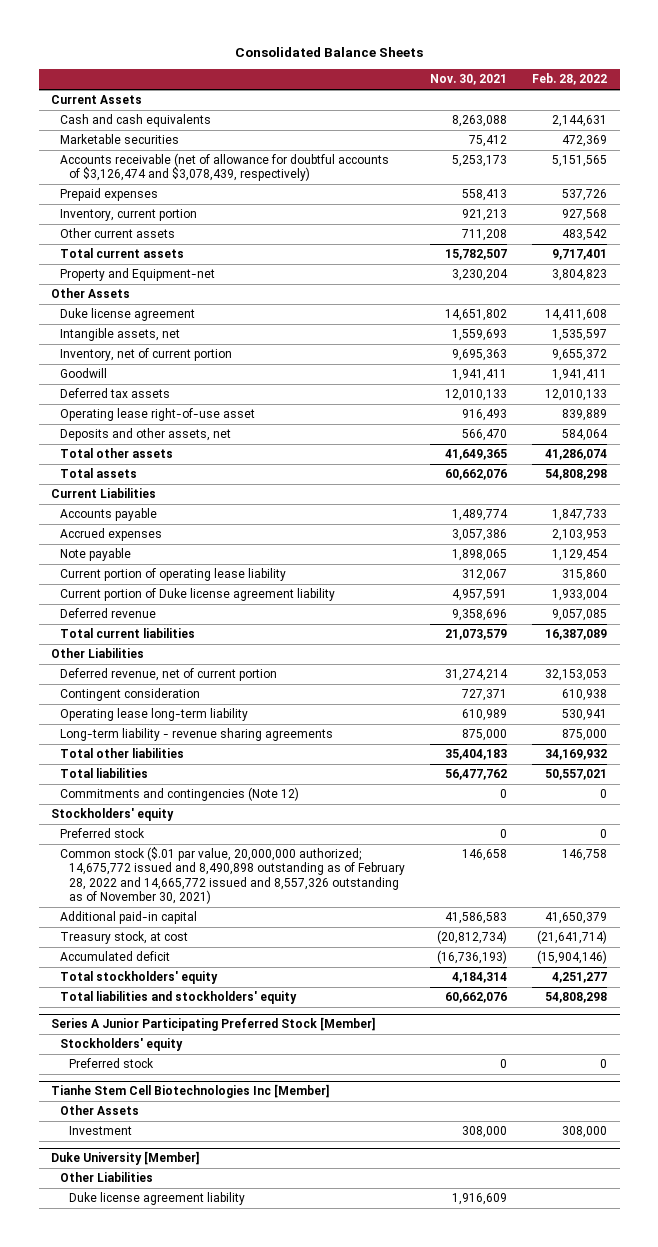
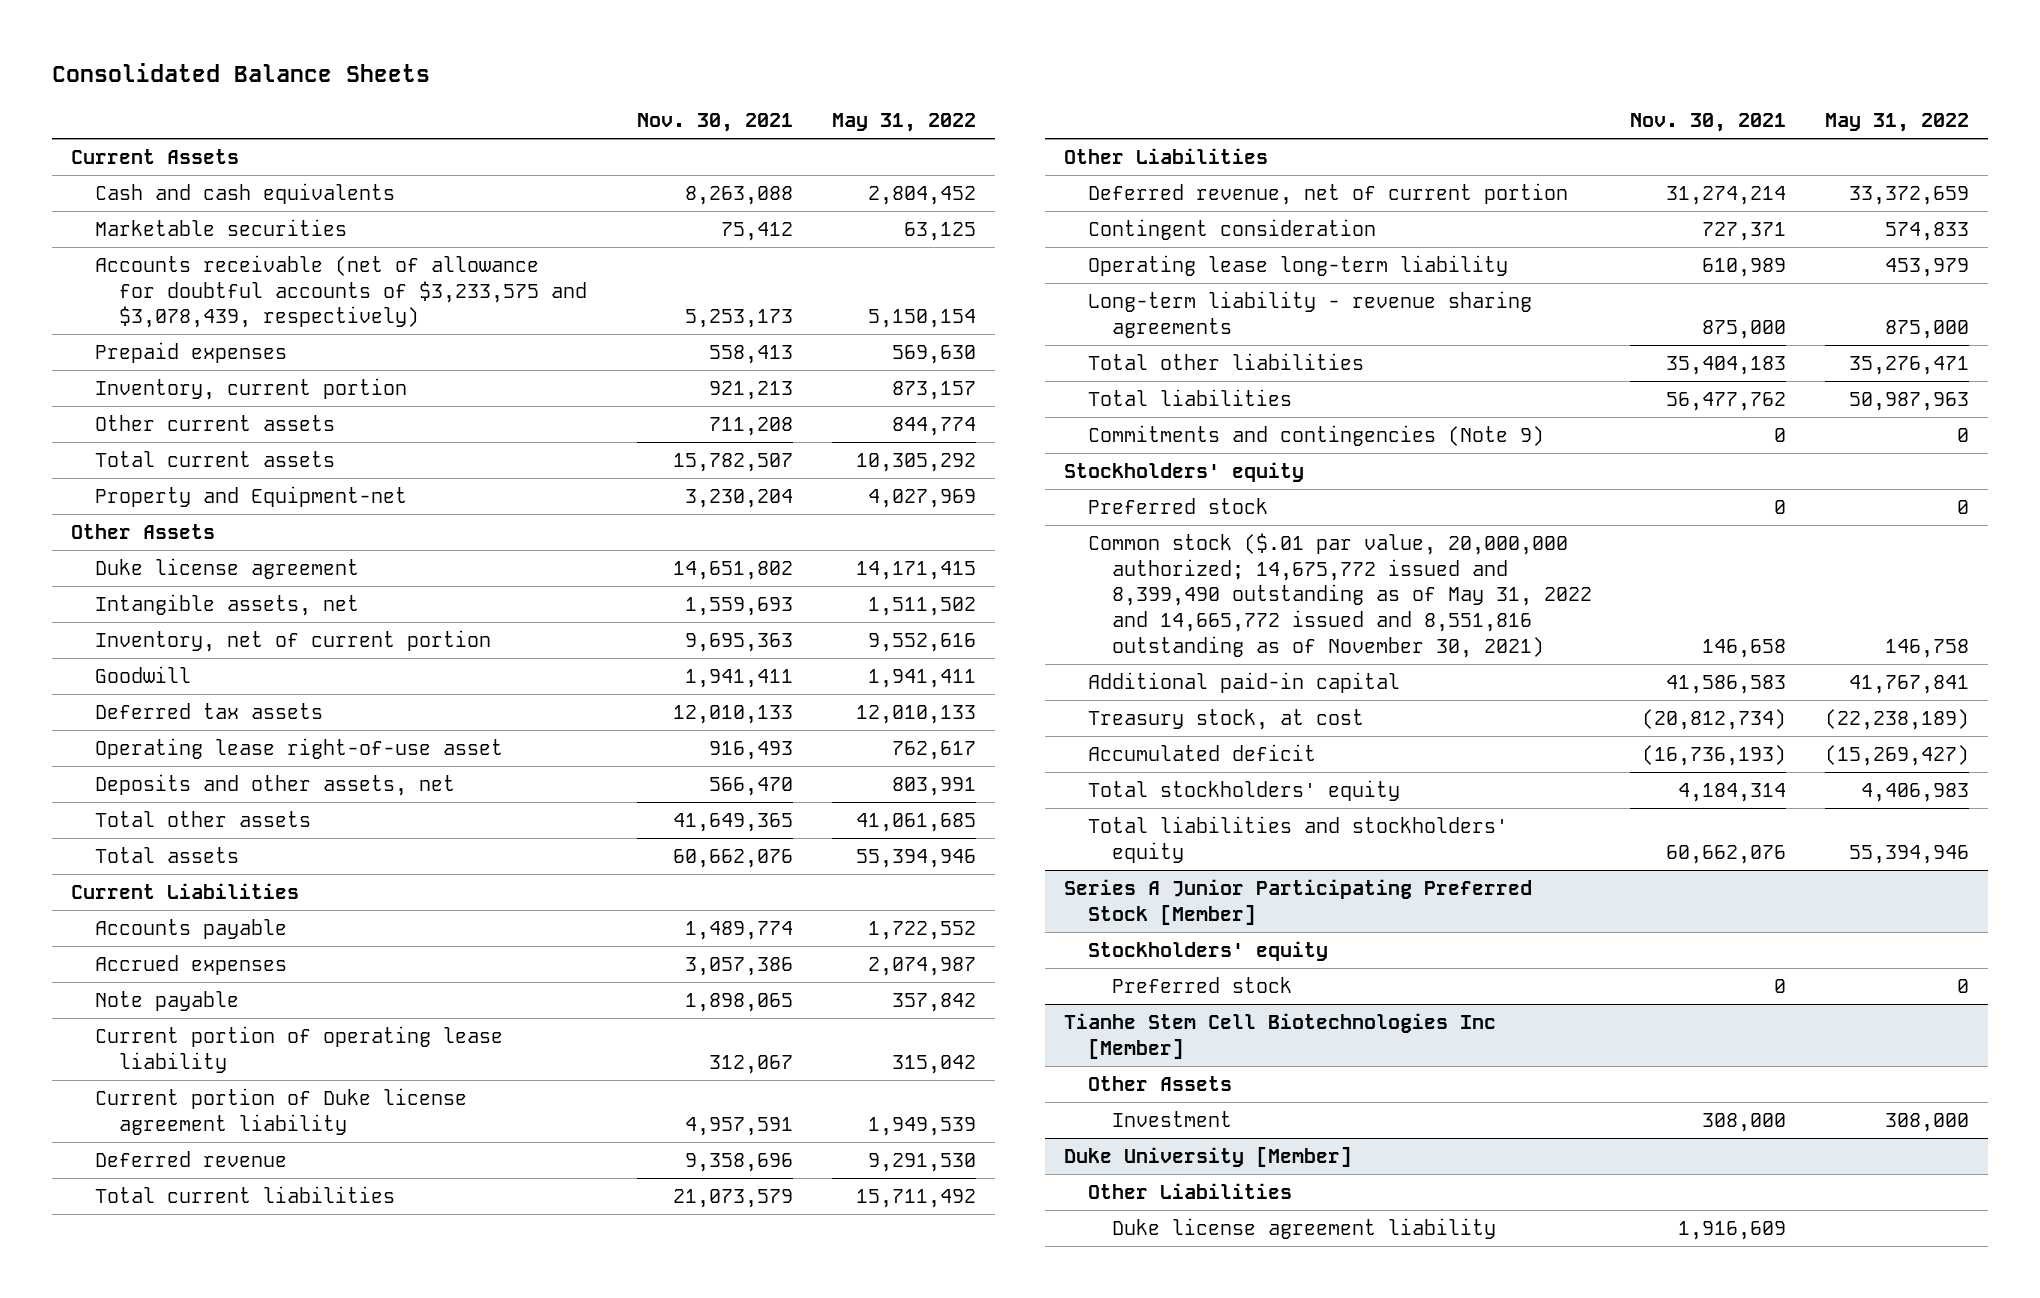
- | Nov. 30, 2021 | Feb. 28, 2022
+ | Nov. 30, 2021 | May 31, 2022
- Accounts receivable (net of allowance for doubtful accounts of $3,126,474 and $3,078,439, respectively) | 5,253,173 | 5,151,565
+ Accounts receivable (net of allowance for doubtful accounts of $3,233,575 and $3,078,439, respectively) | 5,253,173 | 5,150,154
- Commitments and contingencies (Note 12) | 0 | 0
+ Commitments and contingencies (Note 9) | 0 | 0
- Common stock ($.01 par value, 20,000,000 authorized; 14,675,772 issued and 8,490,898 outstanding as of February 28, 2022 and 14,665,772 issued and 8,557,326 outstanding as of November 30, 2021) | 146,658 | 146,758
+ Common stock ($.01 par value, 20,000,000 authorized; 14,675,772 issued and 8,399,490 outstanding as of May 31, 2022 and 14,665,772 issued and 8,551,816 outstanding as of November 30, 2021) | 146,658 | 146,758

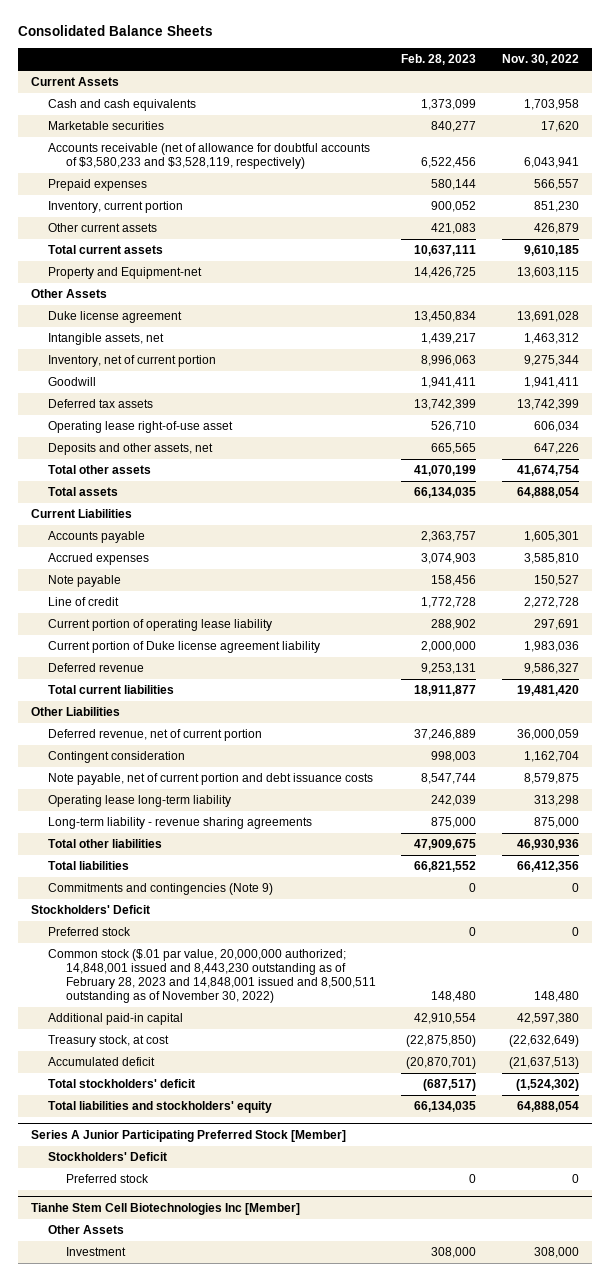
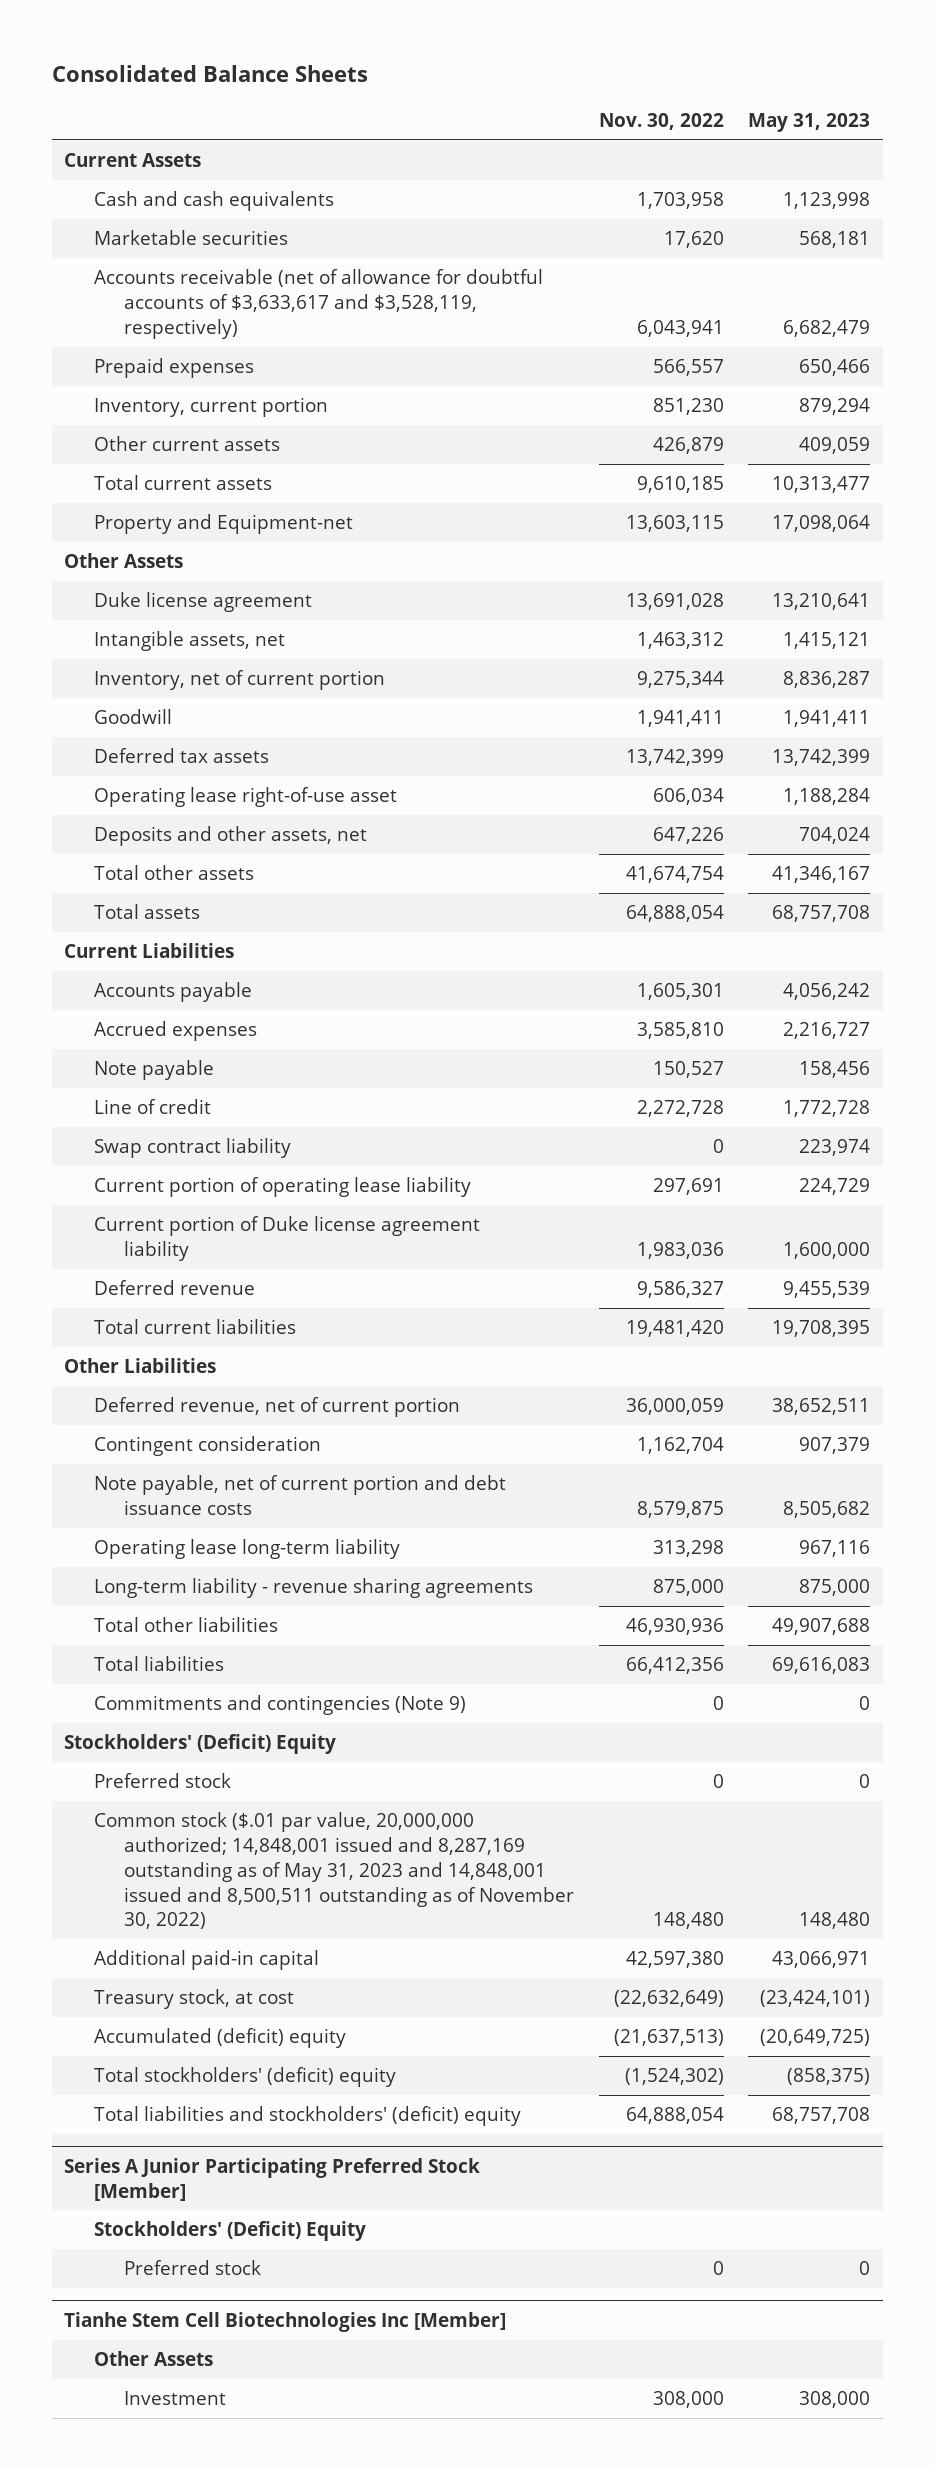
- | Feb. 28, 2023 | Nov. 30, 2022
+ | Nov. 30, 2022 | May 31, 2023
- Accounts receivable (net of allowance for doubtful accounts of $3,580,233 and $3,528,119, respectively) | 6,522,456 | 6,043,941
+ Accounts receivable (net of allowance for doubtful accounts of $3,633,617 and $3,528,119, respectively) | 6,043,941 | 6,682,479
+ Swap contract liability | 0 | 223,974
- Stockholders' Deficit
+ Stockholders' (Deficit) Equity
- Common stock ($.01 par value, 20,000,000 authorized; 14,848,001 issued and 8,443,230 outstanding as of February 28, 2023 and 14,848,001 issued and 8,500,511 outstanding as of November 30, 2022) | 148,480 | 148,480
+ Common stock ($.01 par value, 20,000,000 authorized; 14,848,001 issued and 8,287,169 outstanding as of May 31, 2023 and 14,848,001 issued and 8,500,511 outstanding as of November 30, 2022) | 148,480 | 148,480
- Accumulated deficit | (20,870,701) | (21,637,513)
- Total stockholders' deficit | (687,517) | (1,524,302)
- Total liabilities and stockholders' equity | 66,134,035 | 64,888,054
+ Accumulated (deficit) equity | (21,637,513) | (20,649,725)
+ Total stockholders' (deficit) equity | (1,524,302) | (858,375)
+ Total liabilities and stockholders' (deficit) equity | 64,888,054 | 68,757,708
@ Series A Junior Participating Preferred Stock [Member]
- Stockholders' Deficit
+ Stockholders' (Deficit) Equity

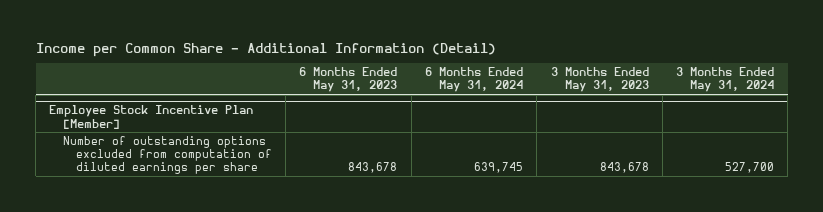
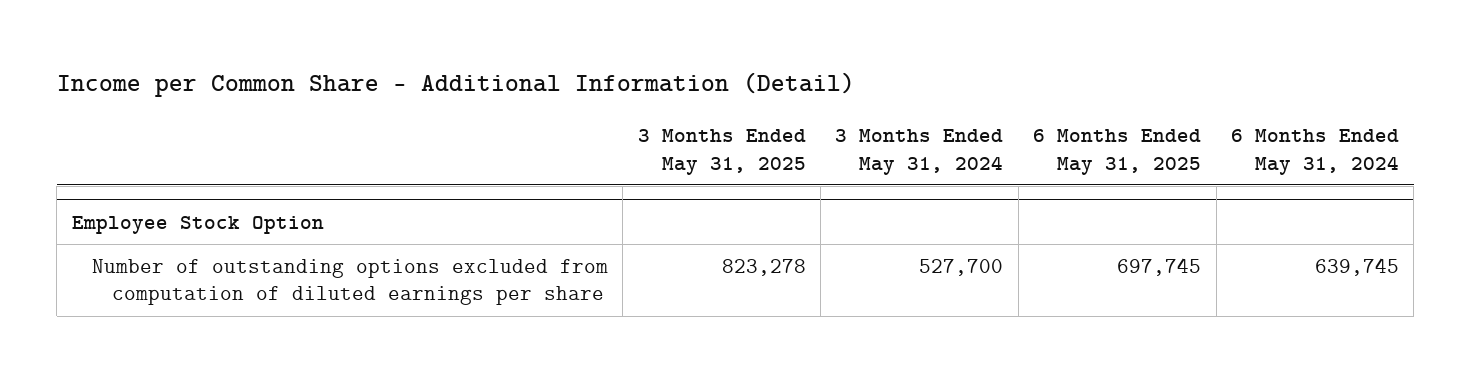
- | 6 Months Ended May 31, 2023 | 6 Months Ended May 31, 2024 | 3 Months Ended May 31, 2023 | 3 Months Ended May 31, 2024
+ | 3 Months Ended May 31, 2025 | 3 Months Ended May 31, 2024 | 6 Months Ended May 31, 2025 | 6 Months Ended May 31, 2024
- Employee Stock Incentive Plan [Member]
+ Employee Stock Option

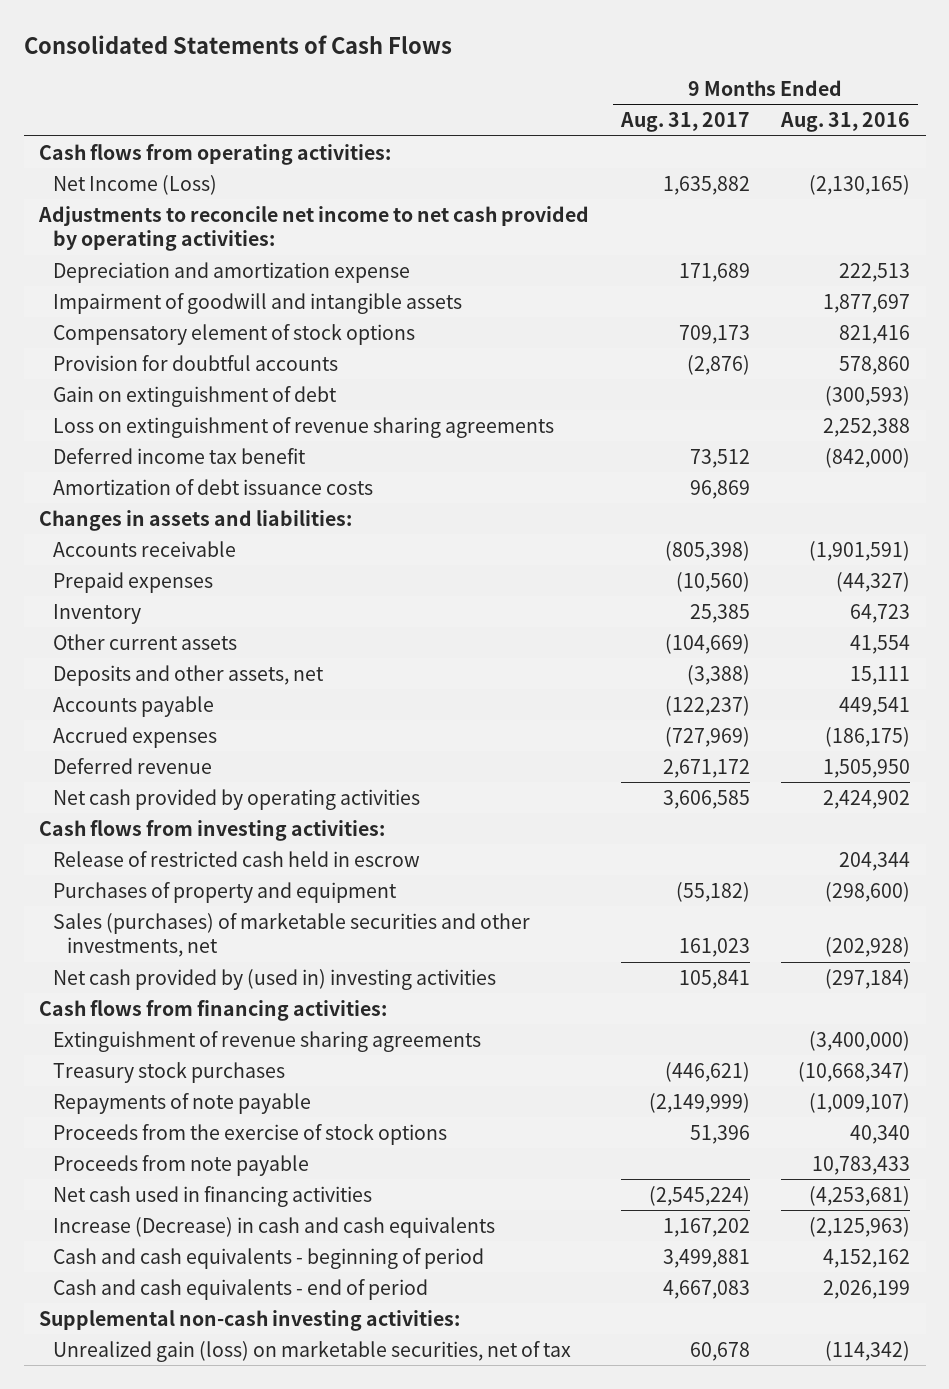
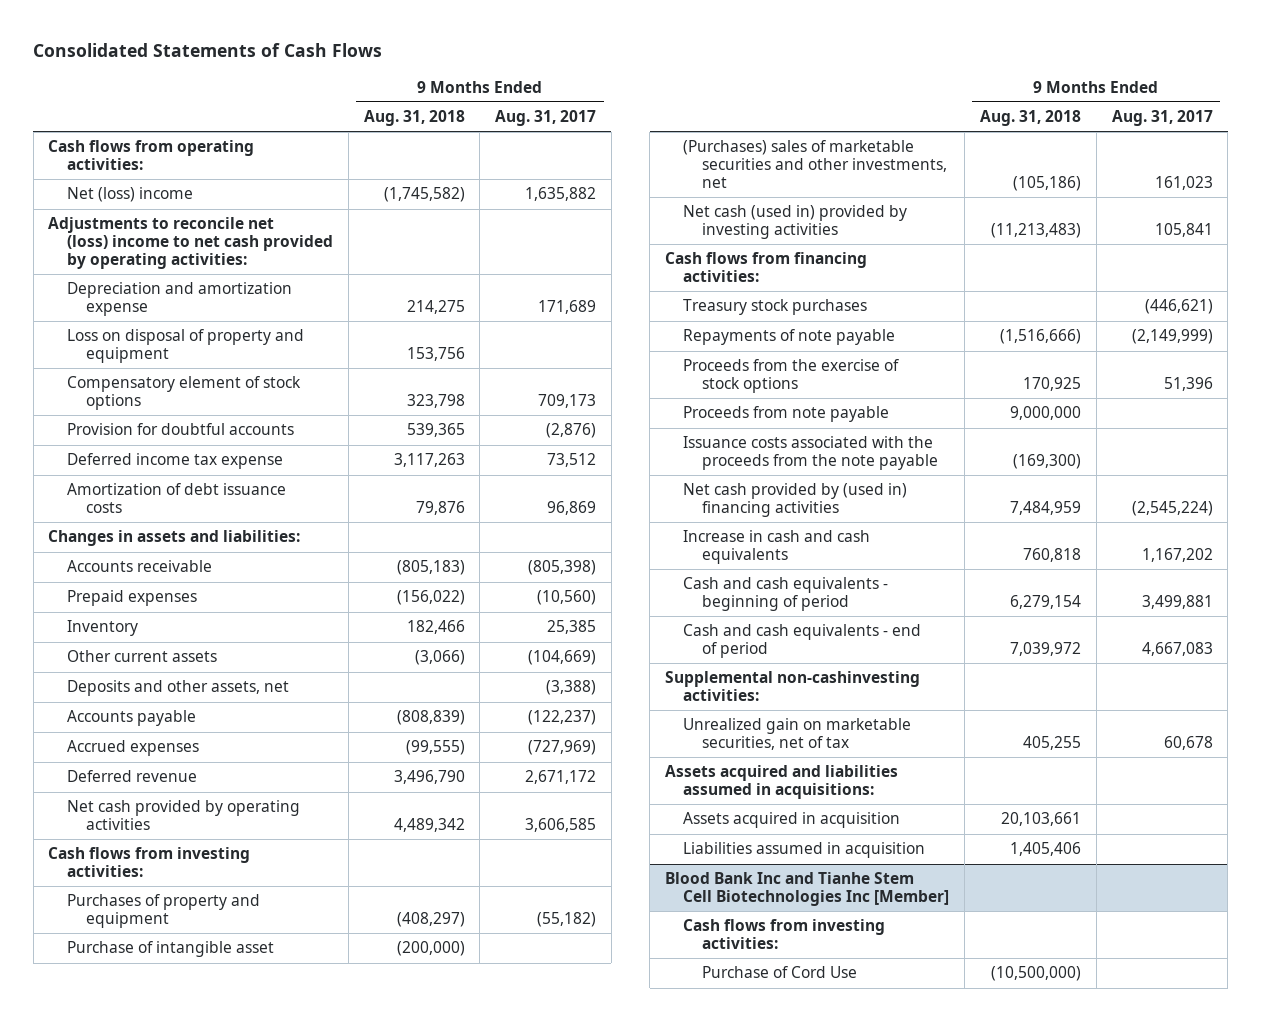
- | 9 Months Ended Aug. 31, 2017 | 9 Months Ended Aug. 31, 2016
+ | 9 Months Ended Aug. 31, 2018 | 9 Months Ended Aug. 31, 2017
- Net Income (Loss) | 1,635,882 | (2,130,165)
- Adjustments to reconcile net income to net cash provided by operating activities:
+ Net (loss) income | (1,745,582) | 1,635,882
+ Adjustments to reconcile net (loss) income to net cash provided by operating activities:
- Impairment of goodwill and intangible assets | | 1,877,697
+ Loss on disposal of property and equipment | 153,756 |
- Gain on extinguishment of debt | | (300,593)
- Loss on extinguishment of revenue sharing agreements | | 2,252,388
- Deferred income tax benefit | 73,512 | (842,000)
+ Deferred income tax expense | 3,117,263 | 73,512
- Release of restricted cash held in escrow | | 204,344
- Sales (purchases) of marketable securities and other investments, net | 161,023 | (202,928)
- Net cash provided by (used in) investing activities | 105,841 | (297,184)
+ Purchase of intangible asset | (200,000) |
+ (Purchases) sales of marketable securities and other investments, net | (105,186) | 161,023
+ Net cash (used in) provided by investing activities | (11,213,483) | 105,841
- Extinguishment of revenue sharing agreements | | (3,400,000)
- Net cash used in financing activities | (2,545,224) | (4,253,681)
- Increase (Decrease) in cash and cash equivalents | 1,167,202 | (2,125,963)
+ Issuance costs associated with the proceeds from the note payable | (169,300) |
+ Net cash provided by (used in) financing activities | 7,484,959 | (2,545,224)
+ Increase in cash and cash equivalents | 760,818 | 1,167,202
- Supplemental non-cash investing activities:
- Unrealized gain (loss) on marketable securities, net of tax | 60,678 | (114,342)
+ Supplemental non-cashinvesting activities:
+ Unrealized gain on marketable securities, net of tax | 405,255 | 60,678
+ Assets acquired and liabilities assumed in acquisitions:
+ Assets acquired in acquisition | 20,103,661 |
+ Liabilities assumed in acquisition | 1,405,406 |
+ Blood Bank Inc and Tianhe Stem Cell Biotechnologies Inc [Member]
+ Cash flows from investing activities:
+ Purchase of Cord Use | (10,500,000) |

